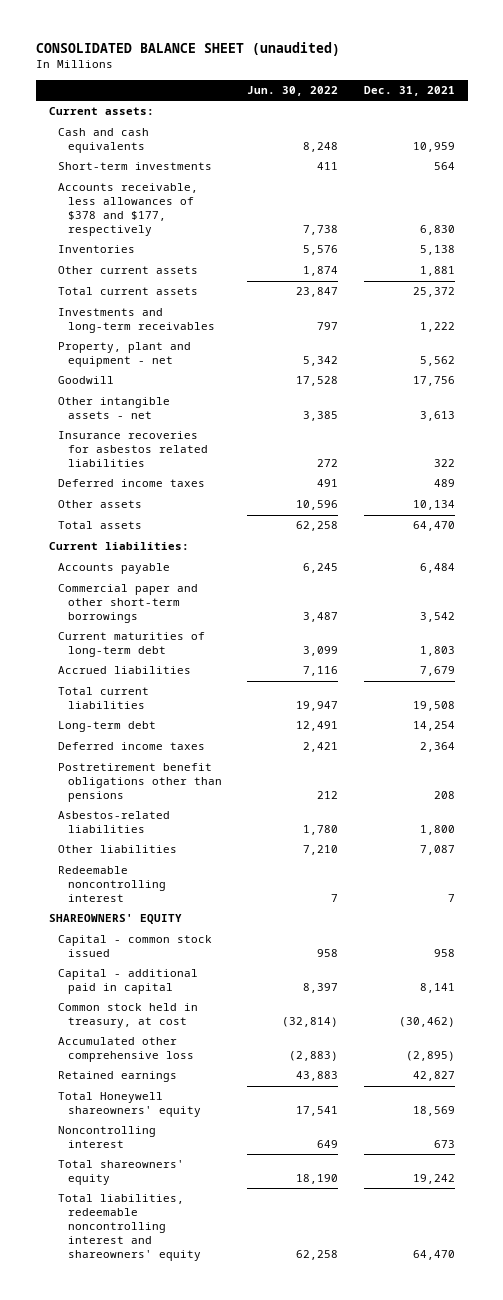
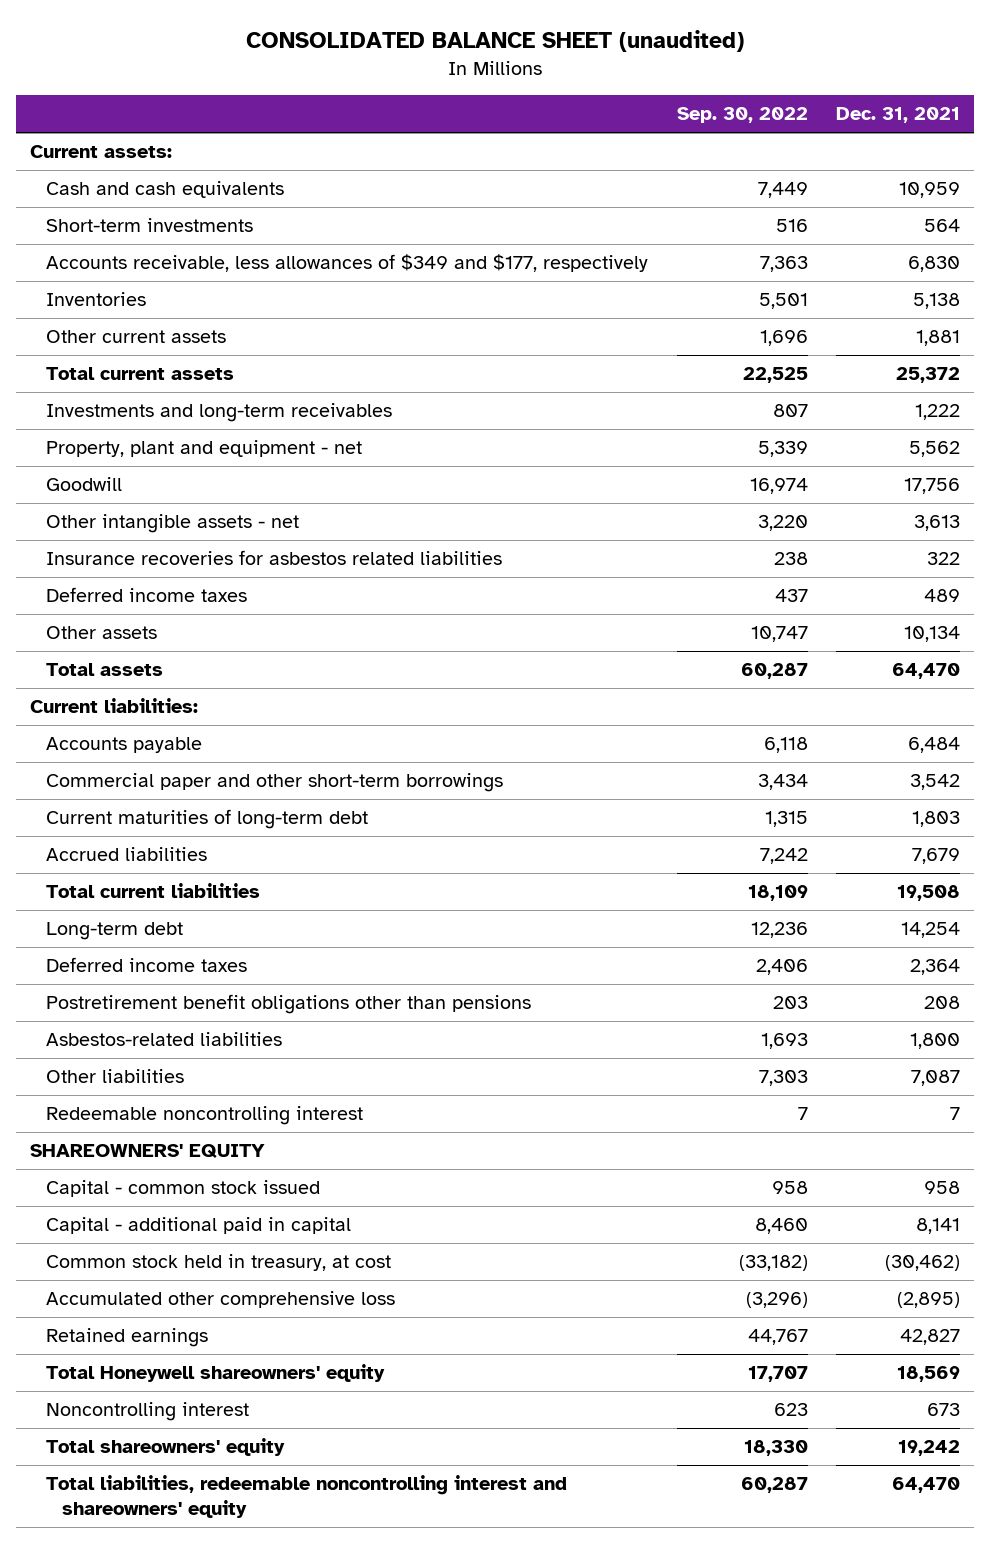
- | Jun. 30, 2022 | Dec. 31, 2021
+ | Sep. 30, 2022 | Dec. 31, 2021
- Accounts receivable, less allowances of $378 and $177, respectively | 7,738 | 6,830
+ Accounts receivable, less allowances of $349 and $177, respectively | 7,363 | 6,830

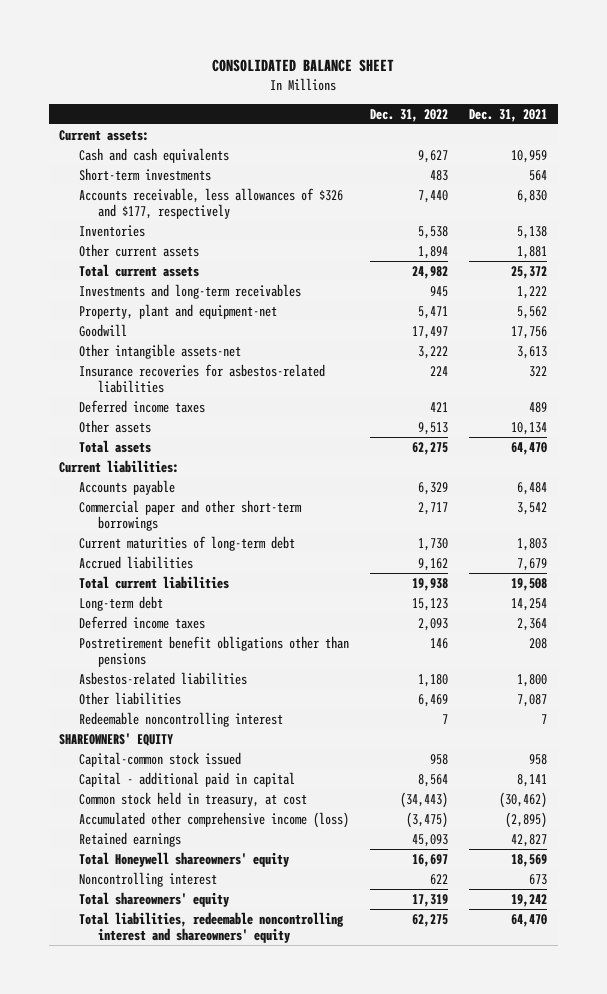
- CONSOLIDATED BALANCE SHEET (unaudited)
+ CONSOLIDATED BALANCE SHEET
- | Sep. 30, 2022 | Dec. 31, 2021
+ | Dec. 31, 2022 | Dec. 31, 2021
- Accounts receivable, less allowances of $349 and $177, respectively | 7,363 | 6,830
+ Accounts receivable, less allowances of $326 and $177, respectively | 7,440 | 6,830
- Property, plant and equipment - net | 5,339 | 5,562
+ Property, plant and equipment-net | 5,471 | 5,562
- Other intangible assets - net | 3,220 | 3,613
- Insurance recoveries for asbestos related liabilities | 238 | 322
+ Other intangible assets-net | 3,222 | 3,613
+ Insurance recoveries for asbestos-related liabilities | 224 | 322
- Capital - common stock issued | 958 | 958
+ Capital-common stock issued | 958 | 958
- Accumulated other comprehensive loss | (3,296) | (2,895)
+ Accumulated other comprehensive income (loss) | (3,475) | (2,895)

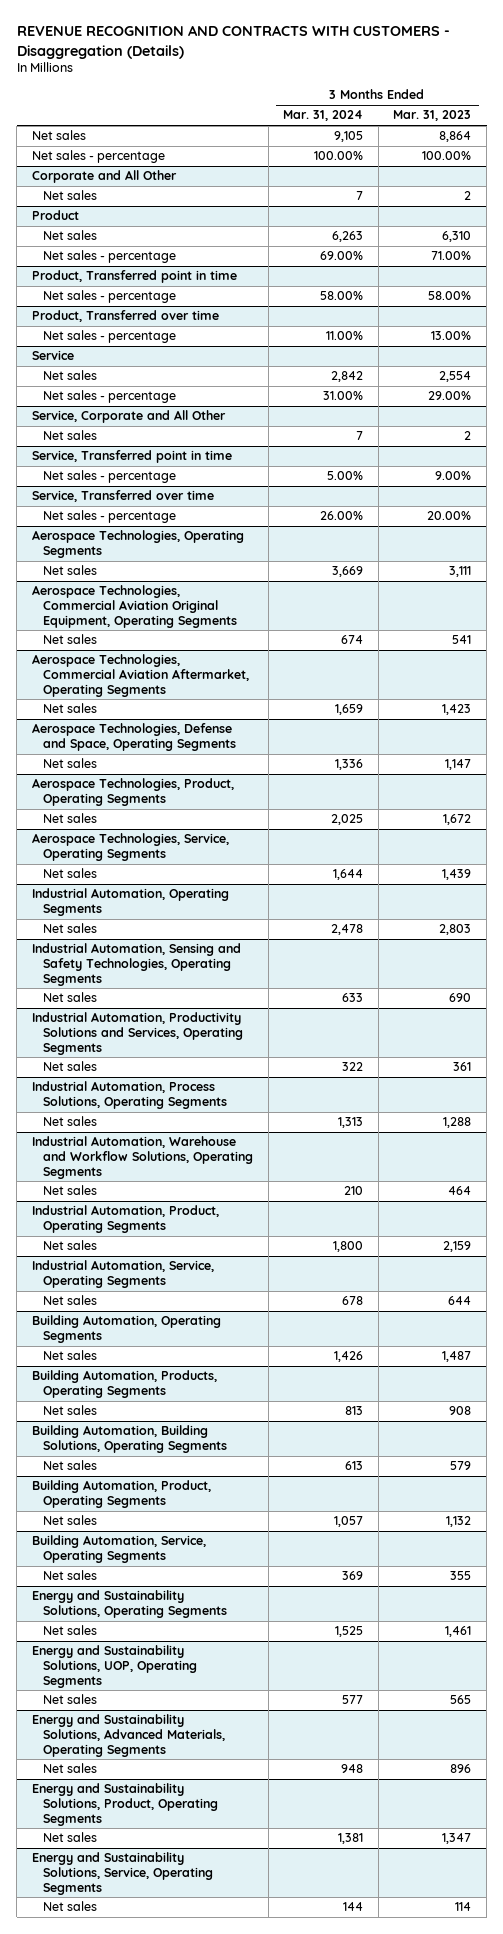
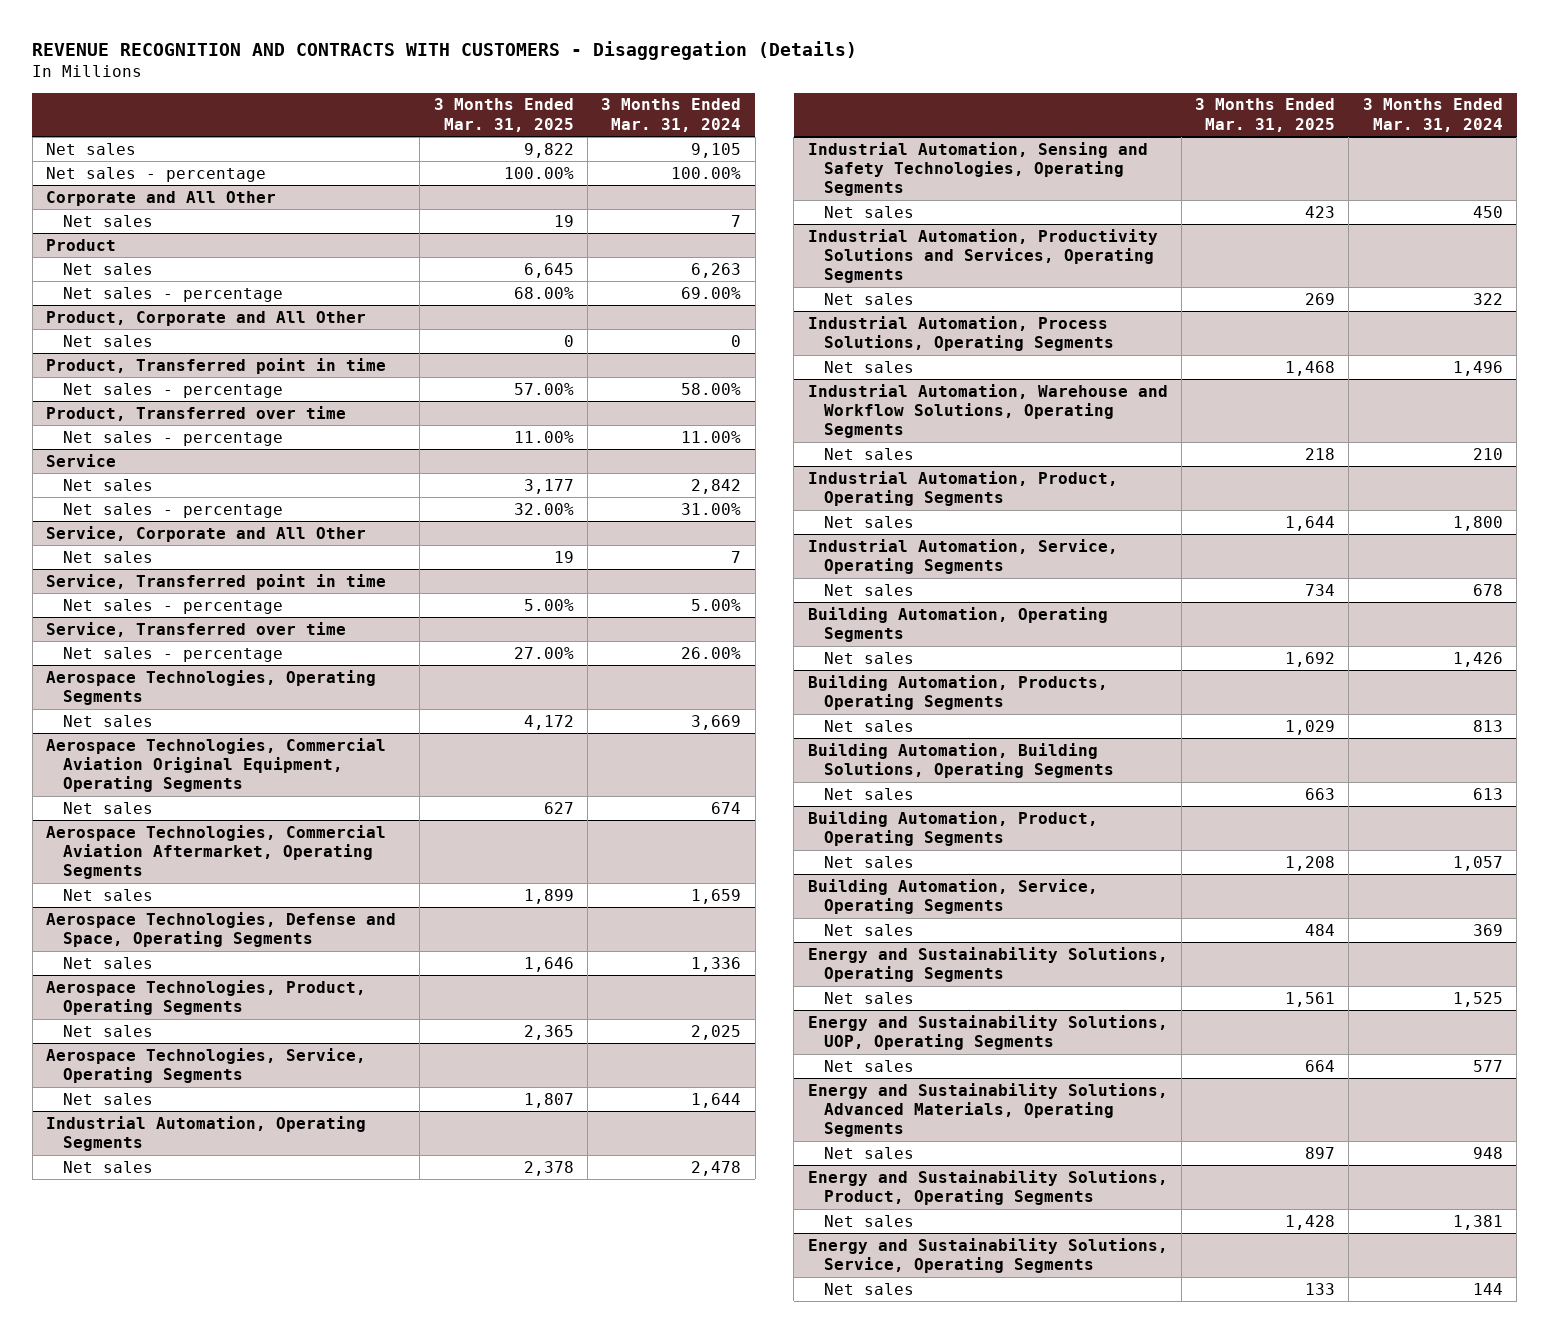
- | 3 Months Ended Mar. 31, 2024 | 3 Months Ended Mar. 31, 2023
+ | 3 Months Ended Mar. 31, 2025 | 3 Months Ended Mar. 31, 2024
+ Product, Corporate and All Other
+ Net sales | 0 | 0
@ Industrial Automation, Sensing and Safety Technologies, Operating Segments
- Net sales | 633 | 690
+ Net sales | 423 | 450
@ Industrial Automation, Process Solutions, Operating Segments
- Net sales | 1,313 | 1,288
+ Net sales | 1,468 | 1,496

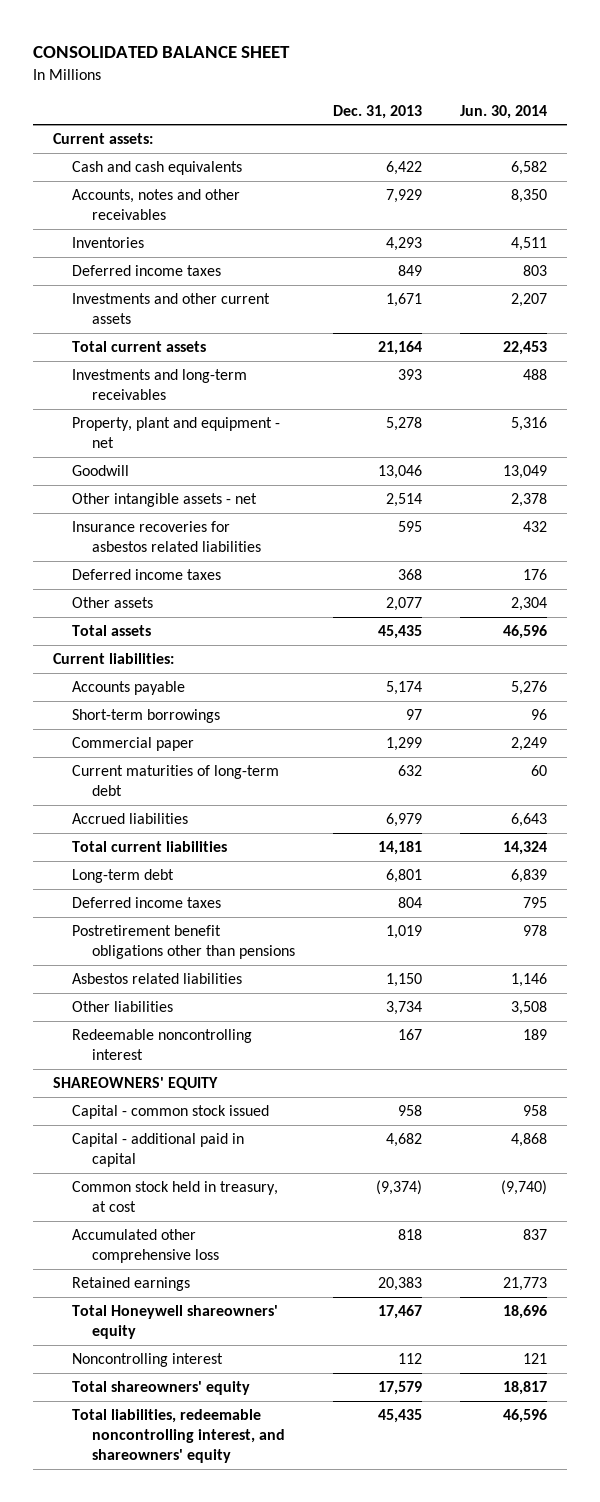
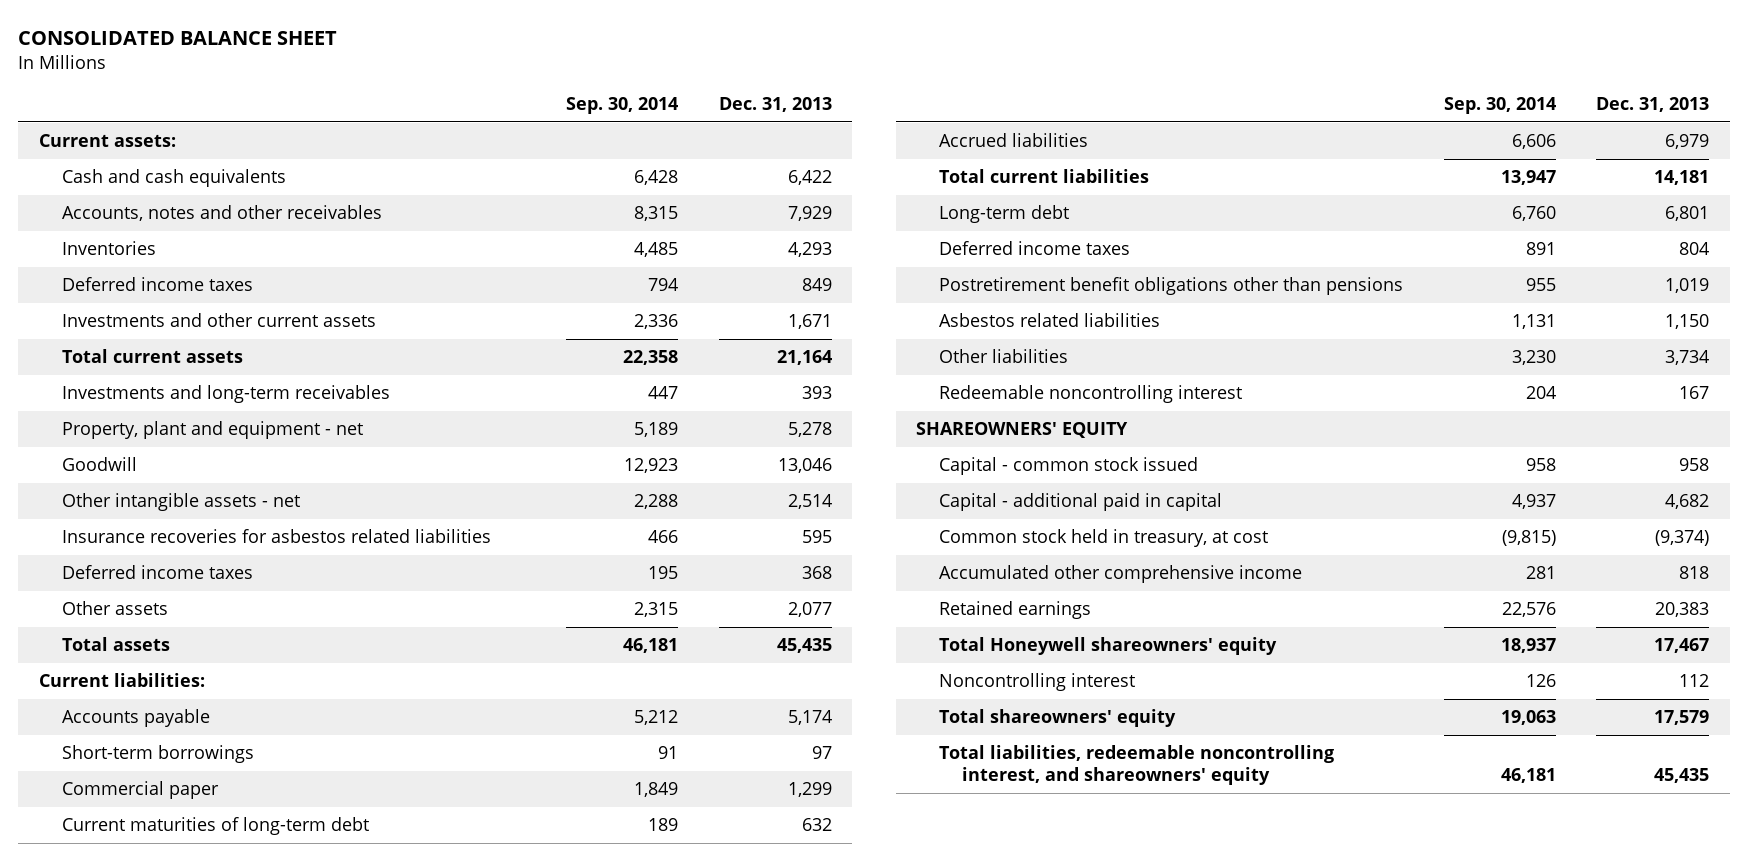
- | Dec. 31, 2013 | Jun. 30, 2014
+ | Sep. 30, 2014 | Dec. 31, 2013
- Accumulated other comprehensive loss | 818 | 837
+ Accumulated other comprehensive income | 281 | 818

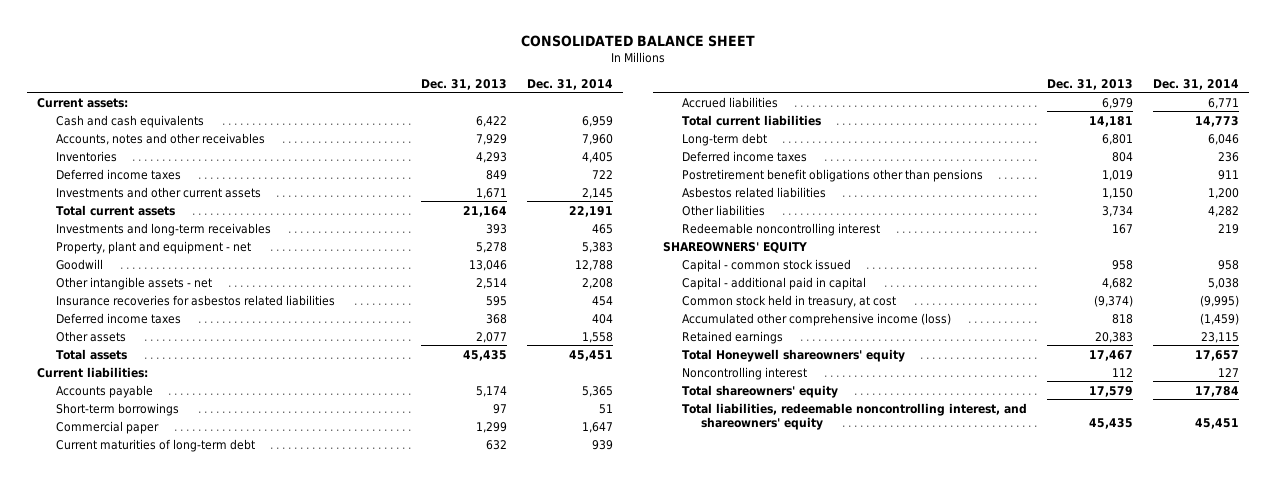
- | Sep. 30, 2014 | Dec. 31, 2013
+ | Dec. 31, 2013 | Dec. 31, 2014
- Accumulated other comprehensive income | 281 | 818
+ Accumulated other comprehensive income (loss) | 818 | (1,459)

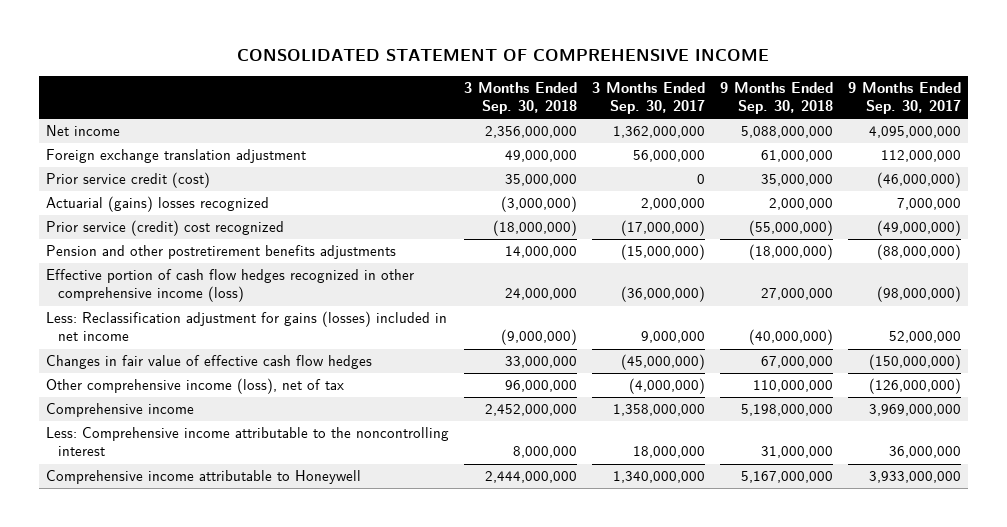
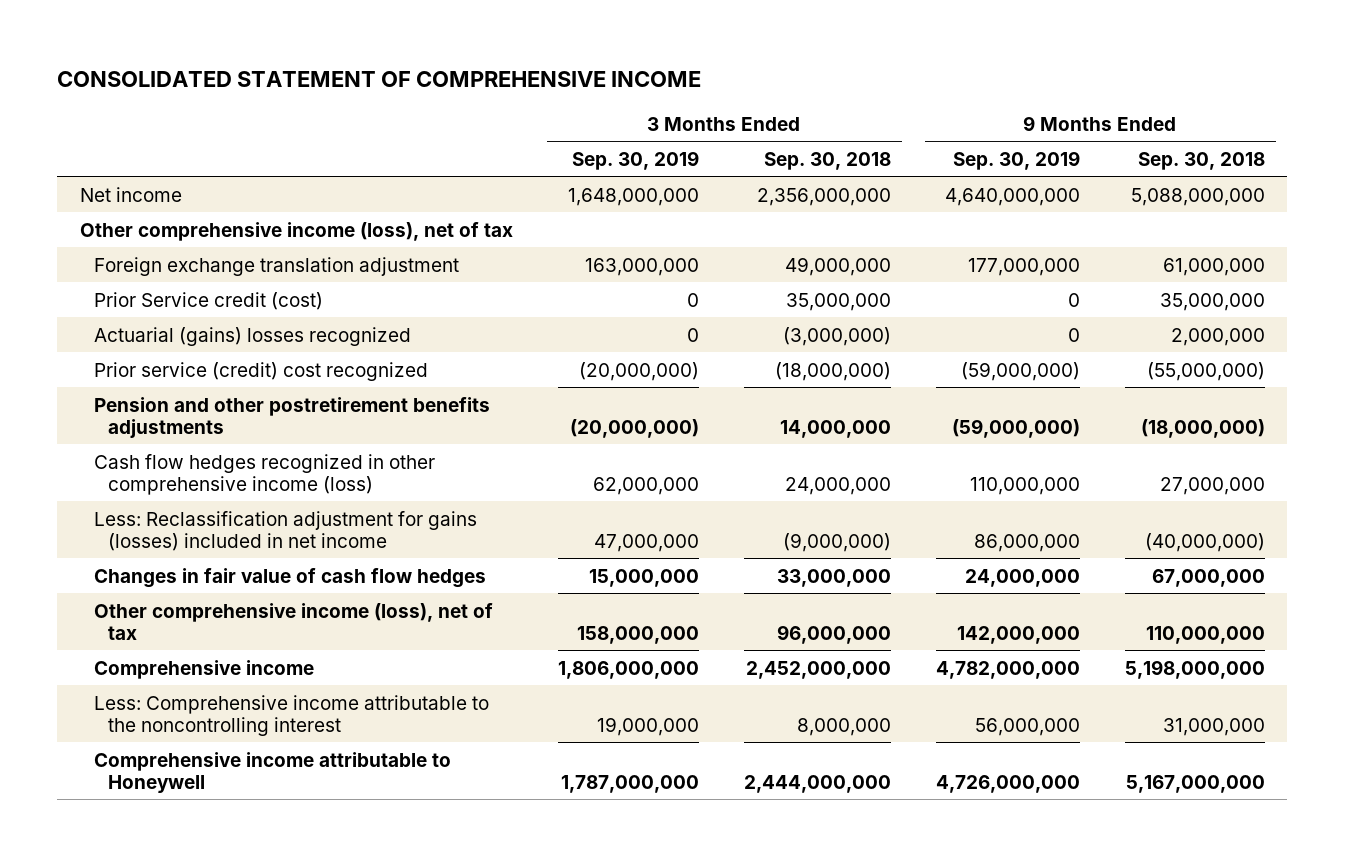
- | 3 Months Ended Sep. 30, 2018 | 3 Months Ended Sep. 30, 2017 | 9 Months Ended Sep. 30, 2018 | 9 Months Ended Sep. 30, 2017
+ | 3 Months Ended Sep. 30, 2019 | 3 Months Ended Sep. 30, 2018 | 9 Months Ended Sep. 30, 2019 | 9 Months Ended Sep. 30, 2018
+ Other comprehensive income (loss), net of tax
- Prior service credit (cost) | 35,000,000 | 0 | 35,000,000 | (46,000,000)
+ Prior Service credit (cost) | 0 | 35,000,000 | 0 | 35,000,000
- Effective portion of cash flow hedges recognized in other comprehensive income (loss) | 24,000,000 | (36,000,000) | 27,000,000 | (98,000,000)
+ Cash flow hedges recognized in other comprehensive income (loss) | 62,000,000 | 24,000,000 | 110,000,000 | 27,000,000
- Changes in fair value of effective cash flow hedges | 33,000,000 | (45,000,000) | 67,000,000 | (150,000,000)
+ Changes in fair value of cash flow hedges | 15,000,000 | 33,000,000 | 24,000,000 | 67,000,000

